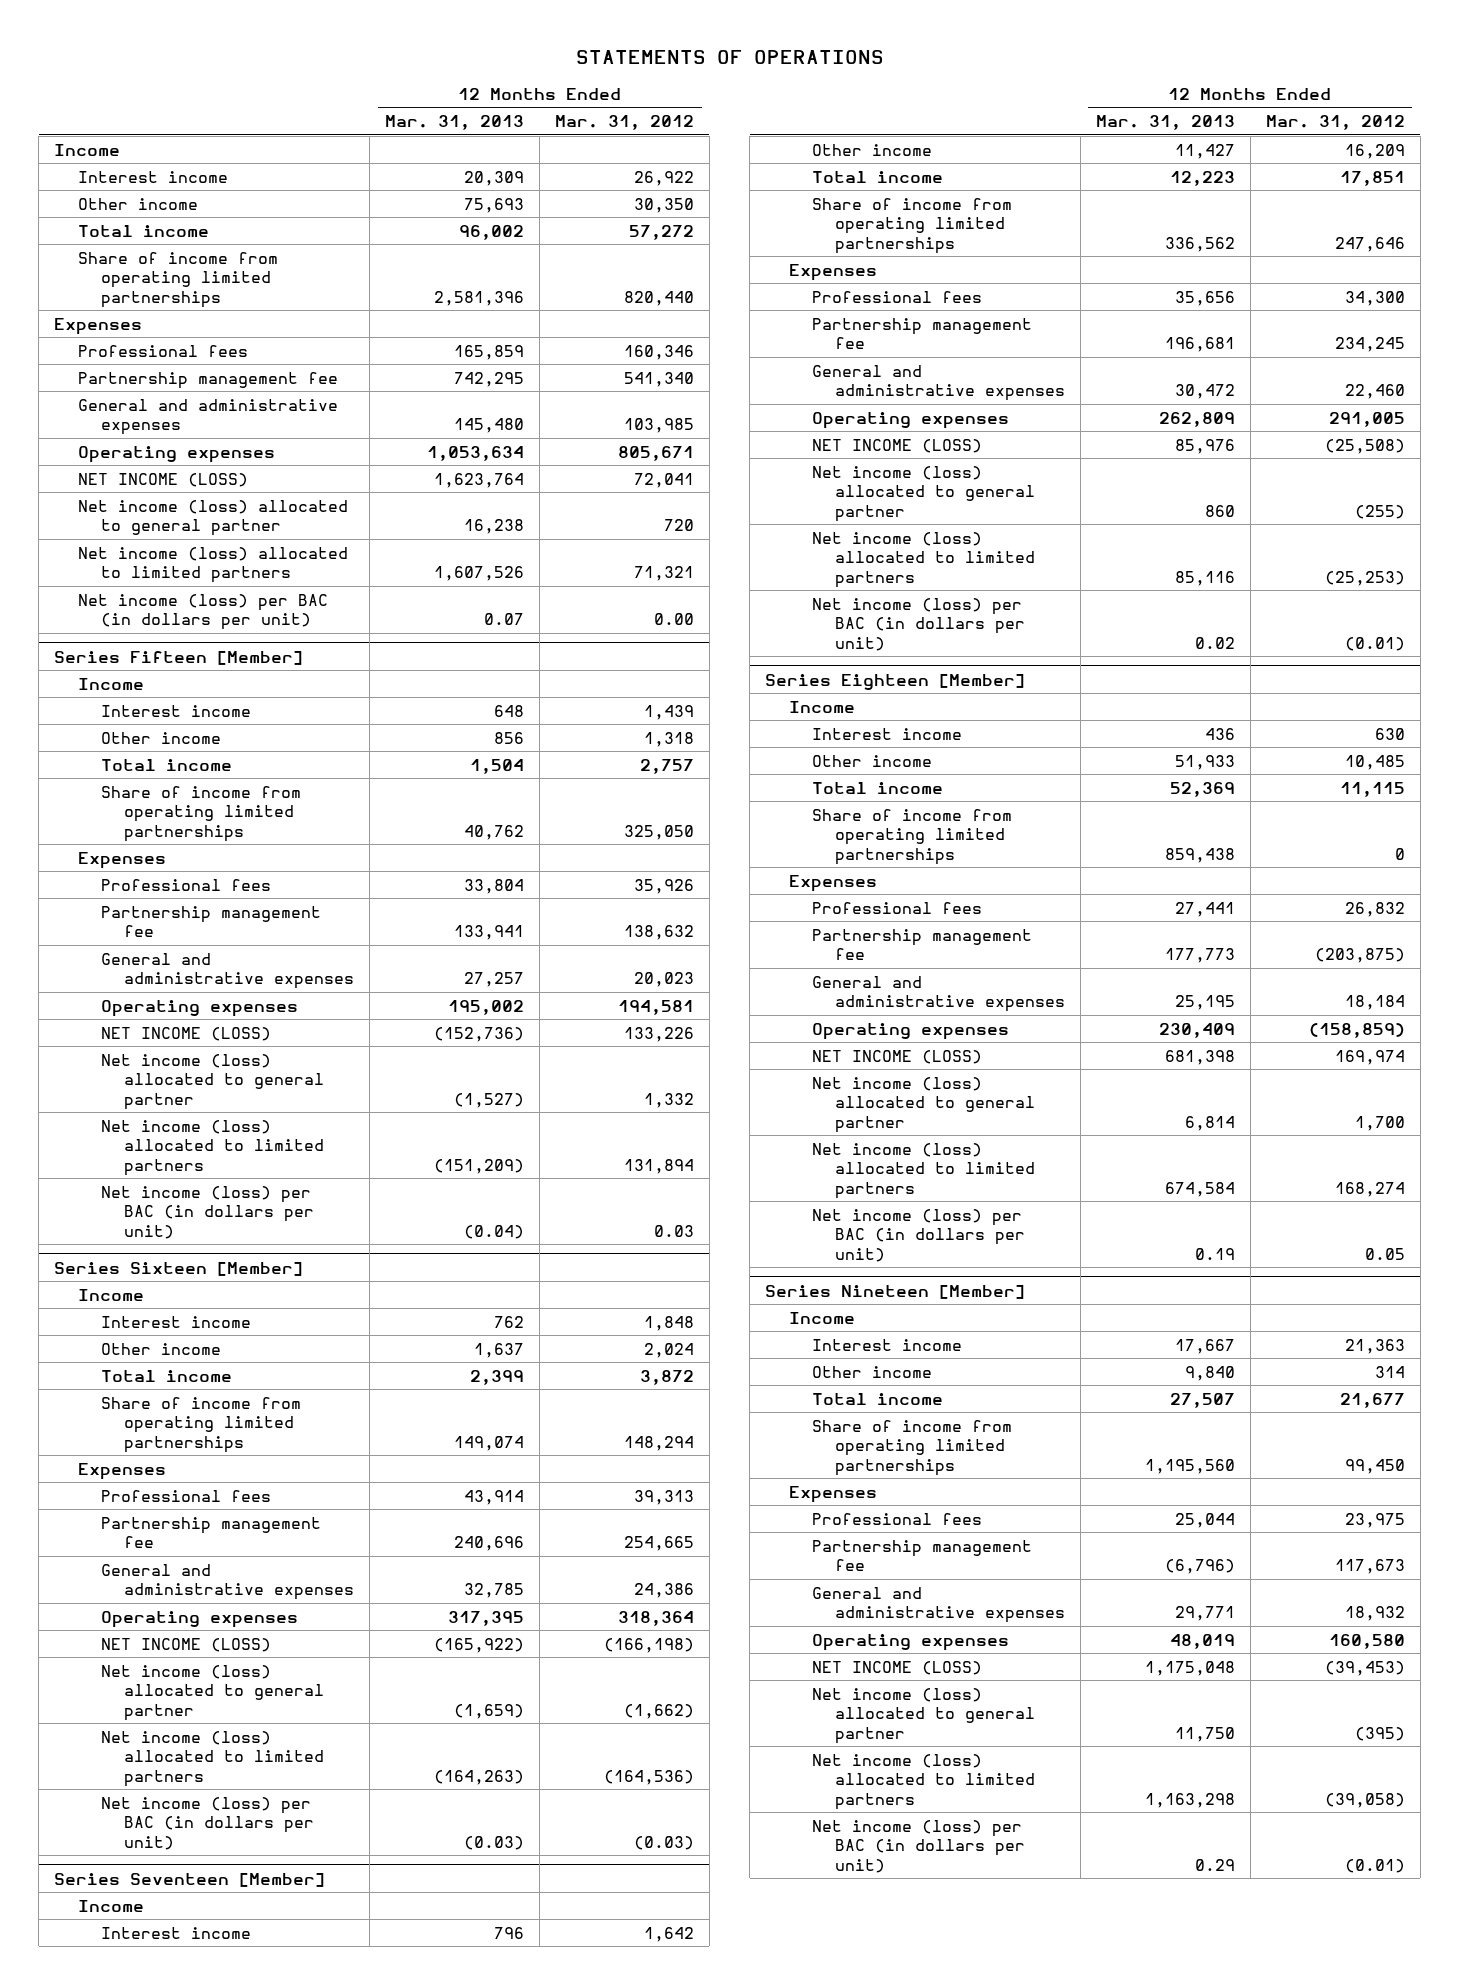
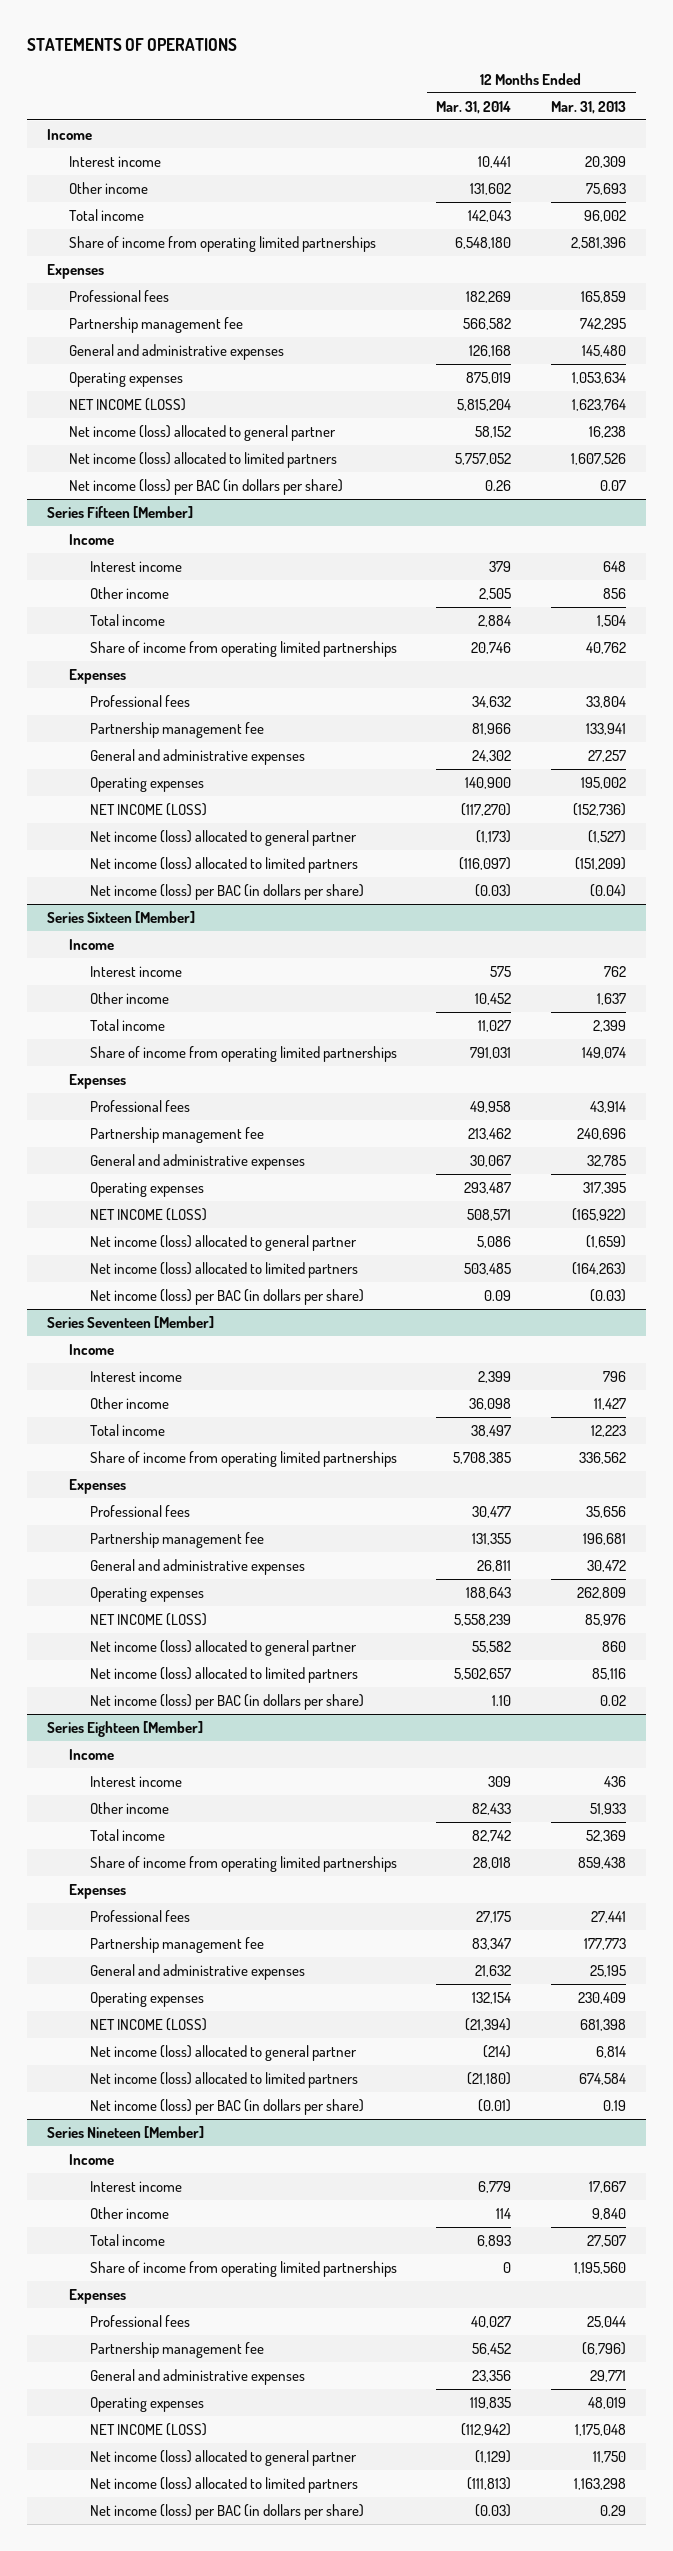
- | 12 Months Ended Mar. 31, 2013 | 12 Months Ended Mar. 31, 2012
+ | 12 Months Ended Mar. 31, 2014 | 12 Months Ended Mar. 31, 2013
- Net income (loss) per BAC (in dollars per unit) | 0.07 | 0.00
+ Net income (loss) per BAC (in dollars per share) | 0.26 | 0.07
@ Series Fifteen [Member]
- Net income (loss) per BAC (in dollars per unit) | (0.04) | 0.03
+ Net income (loss) per BAC (in dollars per share) | (0.03) | (0.04)
@ Series Sixteen [Member]
- Net income (loss) per BAC (in dollars per unit) | (0.03) | (0.03)
+ Net income (loss) per BAC (in dollars per share) | 0.09 | (0.03)
@ Series Seventeen [Member]
- Net income (loss) per BAC (in dollars per unit) | 0.02 | (0.01)
+ Net income (loss) per BAC (in dollars per share) | 1.10 | 0.02
@ Series Eighteen [Member]
- Net income (loss) per BAC (in dollars per unit) | 0.19 | 0.05
+ Net income (loss) per BAC (in dollars per share) | (0.01) | 0.19
@ Series Nineteen [Member]
- Net income (loss) per BAC (in dollars per unit) | 0.29 | (0.01)
+ Net income (loss) per BAC (in dollars per share) | (0.03) | 0.29

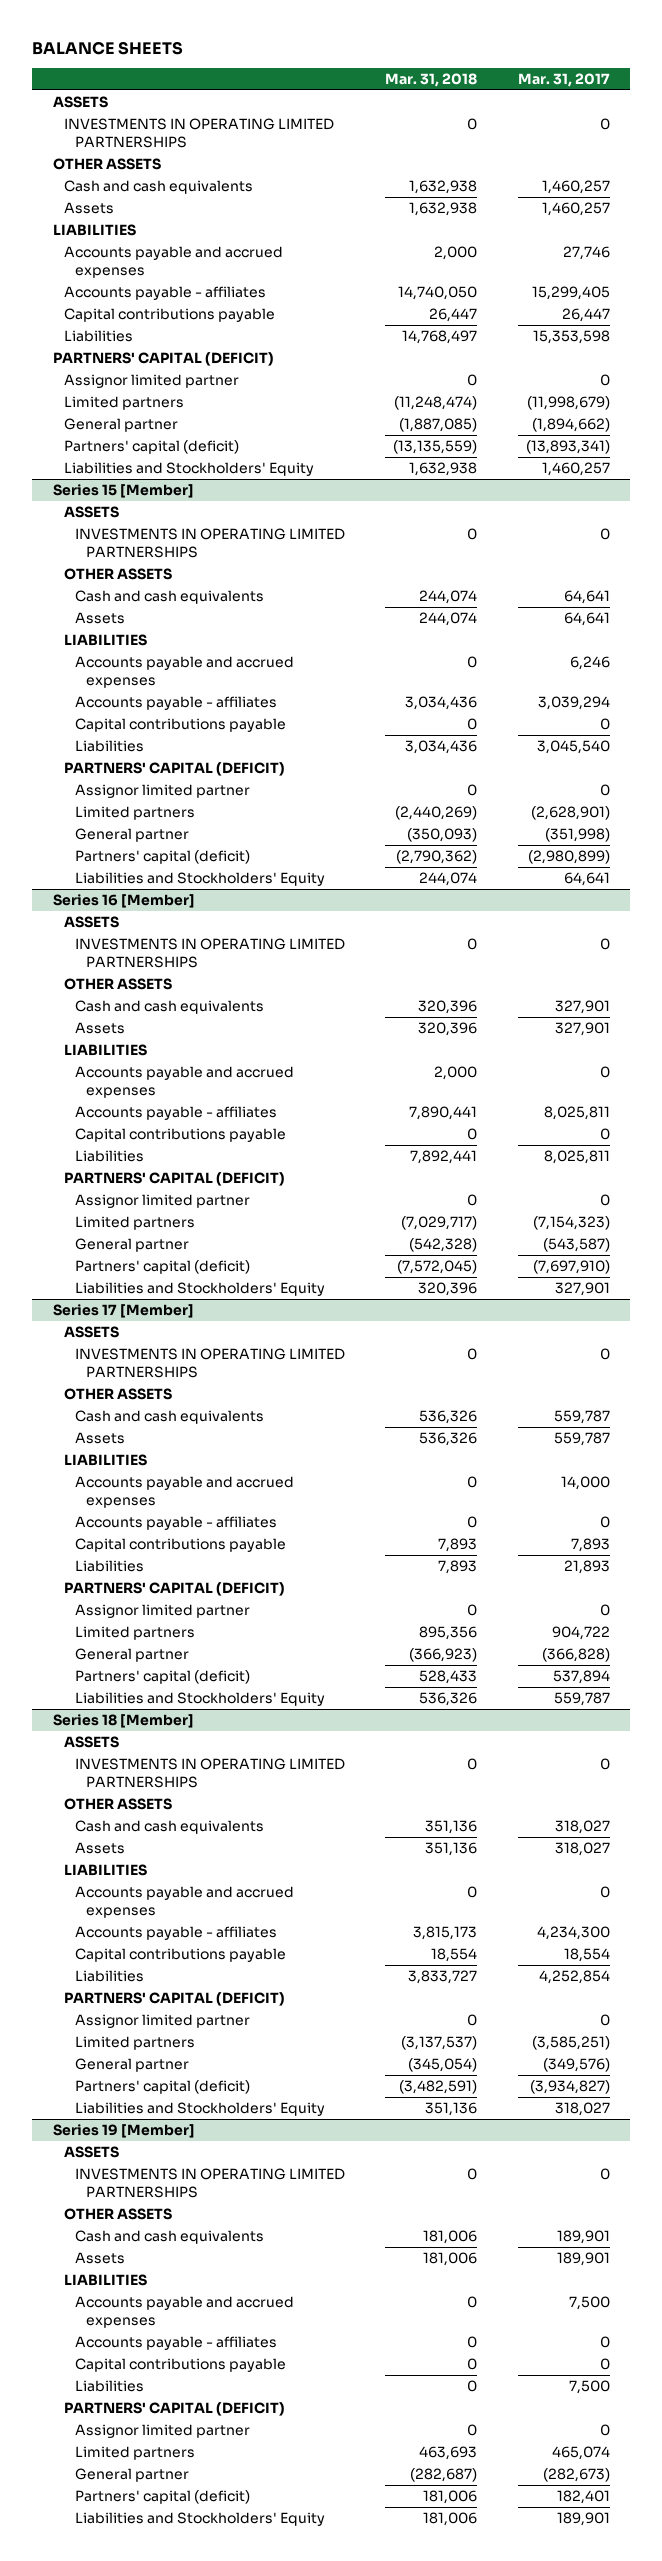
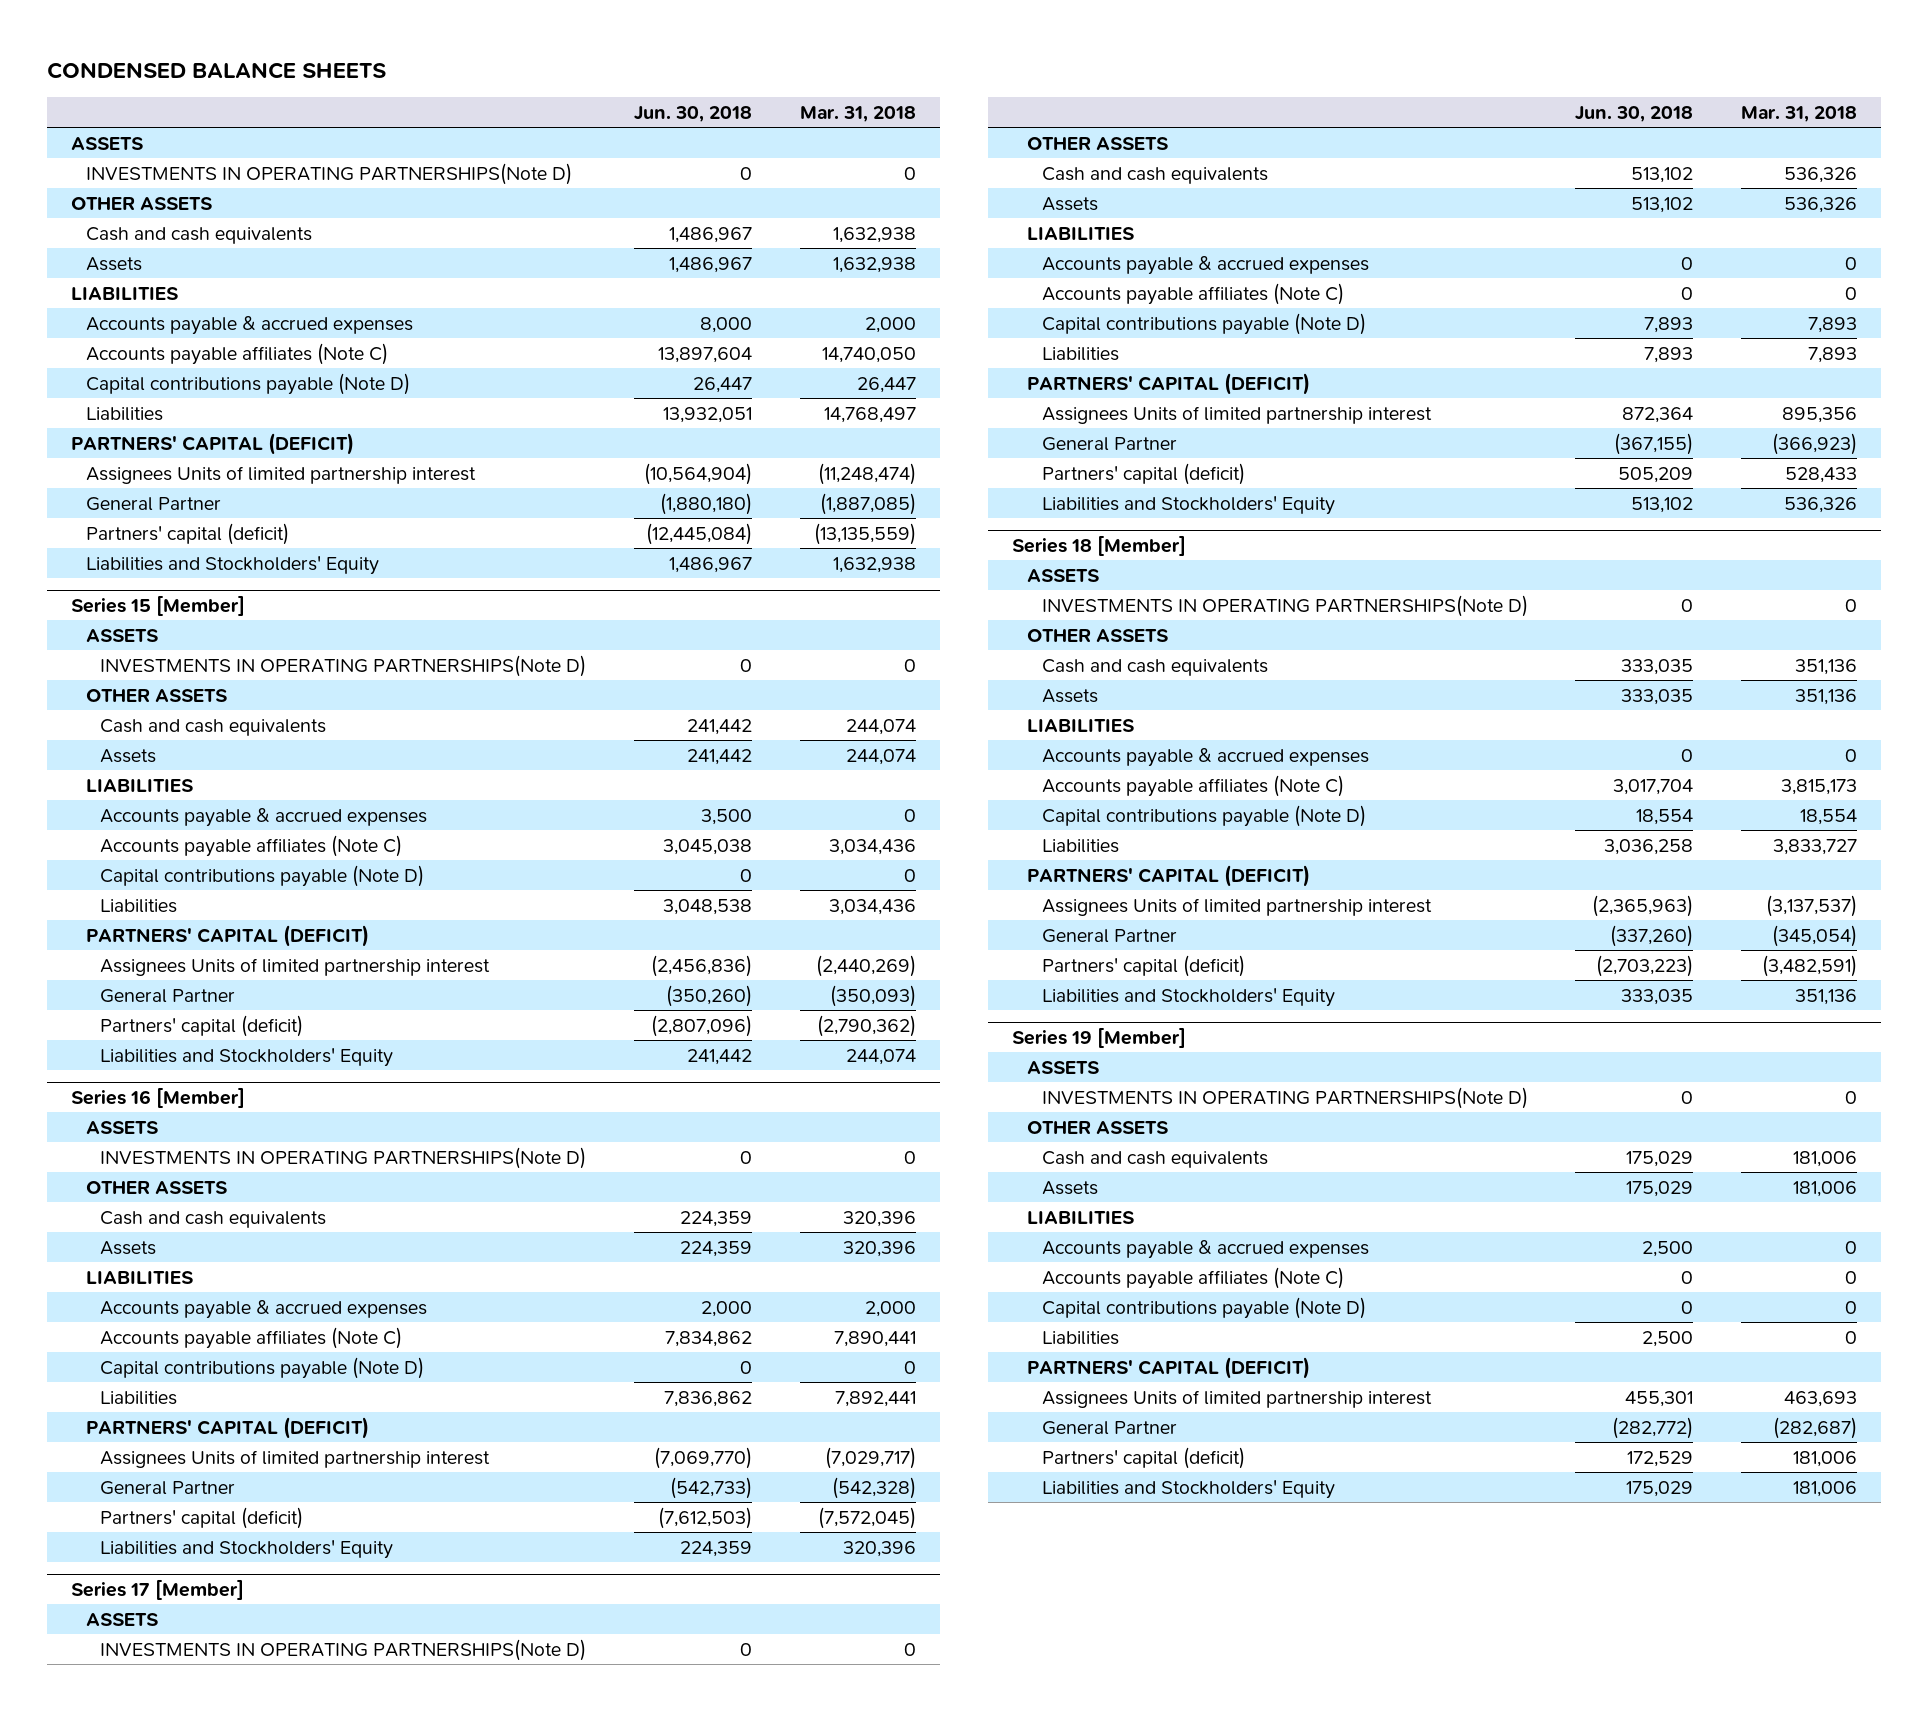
- BALANCE SHEETS
+ CONDENSED BALANCE SHEETS
- | Mar. 31, 2018 | Mar. 31, 2017
+ | Jun. 30, 2018 | Mar. 31, 2018
- INVESTMENTS IN OPERATING LIMITED PARTNERSHIPS | 0 | 0
+ INVESTMENTS IN OPERATING PARTNERSHIPS(Note D) | 0 | 0
- Accounts payable and accrued expenses | 2,000 | 27,746
- Accounts payable - affiliates | 14,740,050 | 15,299,405
- Capital contributions payable | 26,447 | 26,447
+ Accounts payable & accrued expenses | 8,000 | 2,000
+ Accounts payable affiliates (Note C) | 13,897,604 | 14,740,050
+ Capital contributions payable (Note D) | 26,447 | 26,447
- Assignor limited partner | 0 | 0
- Limited partners | (11,248,474) | (11,998,679)
- General partner | (1,887,085) | (1,894,662)
+ Assignees Units of limited partnership interest | (10,564,904) | (11,248,474)
+ General Partner | (1,880,180) | (1,887,085)
@ Series 15 [Member]
- INVESTMENTS IN OPERATING LIMITED PARTNERSHIPS | 0 | 0
+ INVESTMENTS IN OPERATING PARTNERSHIPS(Note D) | 0 | 0
- Accounts payable and accrued expenses | 0 | 6,246
- Accounts payable - affiliates | 3,034,436 | 3,039,294
- Capital contributions payable | 0 | 0
+ Accounts payable & accrued expenses | 3,500 | 0
+ Accounts payable affiliates (Note C) | 3,045,038 | 3,034,436
+ Capital contributions payable (Note D) | 0 | 0
- Assignor limited partner | 0 | 0
- Limited partners | (2,440,269) | (2,628,901)
- General partner | (350,093) | (351,998)
+ Assignees Units of limited partnership interest | (2,456,836) | (2,440,269)
+ General Partner | (350,260) | (350,093)
@ Series 16 [Member]
- INVESTMENTS IN OPERATING LIMITED PARTNERSHIPS | 0 | 0
+ INVESTMENTS IN OPERATING PARTNERSHIPS(Note D) | 0 | 0
- Accounts payable and accrued expenses | 2,000 | 0
- Accounts payable - affiliates | 7,890,441 | 8,025,811
- Capital contributions payable | 0 | 0
+ Accounts payable & accrued expenses | 2,000 | 2,000
+ Accounts payable affiliates (Note C) | 7,834,862 | 7,890,441
+ Capital contributions payable (Note D) | 0 | 0
- Assignor limited partner | 0 | 0
- Limited partners | (7,029,717) | (7,154,323)
- General partner | (542,328) | (543,587)
+ Assignees Units of limited partnership interest | (7,069,770) | (7,029,717)
+ General Partner | (542,733) | (542,328)
@ Series 17 [Member]
- INVESTMENTS IN OPERATING LIMITED PARTNERSHIPS | 0 | 0
+ INVESTMENTS IN OPERATING PARTNERSHIPS(Note D) | 0 | 0
- Accounts payable and accrued expenses | 0 | 14,000
- Accounts payable - affiliates | 0 | 0
- Capital contributions payable | 7,893 | 7,893
+ Accounts payable & accrued expenses | 0 | 0
+ Accounts payable affiliates (Note C) | 0 | 0
+ Capital contributions payable (Note D) | 7,893 | 7,893
- Assignor limited partner | 0 | 0
- Limited partners | 895,356 | 904,722
- General partner | (366,923) | (366,828)
+ Assignees Units of limited partnership interest | 872,364 | 895,356
+ General Partner | (367,155) | (366,923)
@ Series 18 [Member]
- INVESTMENTS IN OPERATING LIMITED PARTNERSHIPS | 0 | 0
+ INVESTMENTS IN OPERATING PARTNERSHIPS(Note D) | 0 | 0
- Accounts payable and accrued expenses | 0 | 0
- Accounts payable - affiliates | 3,815,173 | 4,234,300
- Capital contributions payable | 18,554 | 18,554
+ Accounts payable & accrued expenses | 0 | 0
+ Accounts payable affiliates (Note C) | 3,017,704 | 3,815,173
+ Capital contributions payable (Note D) | 18,554 | 18,554
- Assignor limited partner | 0 | 0
- Limited partners | (3,137,537) | (3,585,251)
- General partner | (345,054) | (349,576)
+ Assignees Units of limited partnership interest | (2,365,963) | (3,137,537)
+ General Partner | (337,260) | (345,054)
@ Series 19 [Member]
- INVESTMENTS IN OPERATING LIMITED PARTNERSHIPS | 0 | 0
+ INVESTMENTS IN OPERATING PARTNERSHIPS(Note D) | 0 | 0
- Accounts payable and accrued expenses | 0 | 7,500
- Accounts payable - affiliates | 0 | 0
- Capital contributions payable | 0 | 0
+ Accounts payable & accrued expenses | 2,500 | 0
+ Accounts payable affiliates (Note C) | 0 | 0
+ Capital contributions payable (Note D) | 0 | 0
- Assignor limited partner | 0 | 0
- Limited partners | 463,693 | 465,074
- General partner | (282,687) | (282,673)
+ Assignees Units of limited partnership interest | 455,301 | 463,693
+ General Partner | (282,772) | (282,687)

